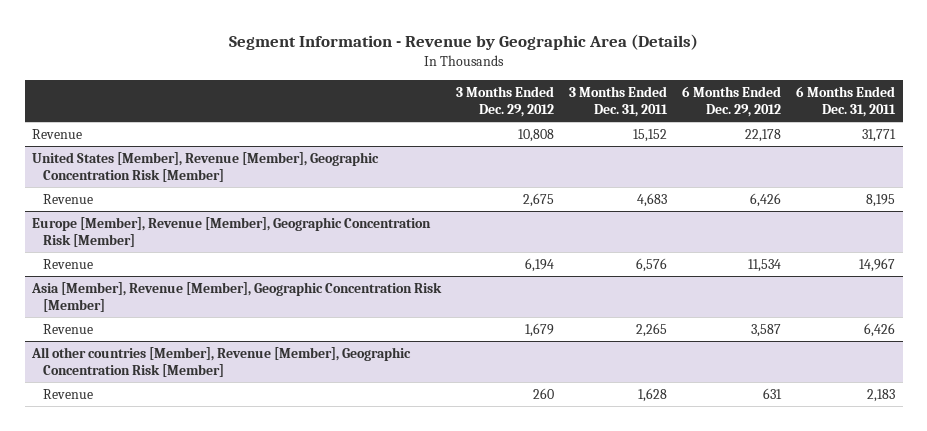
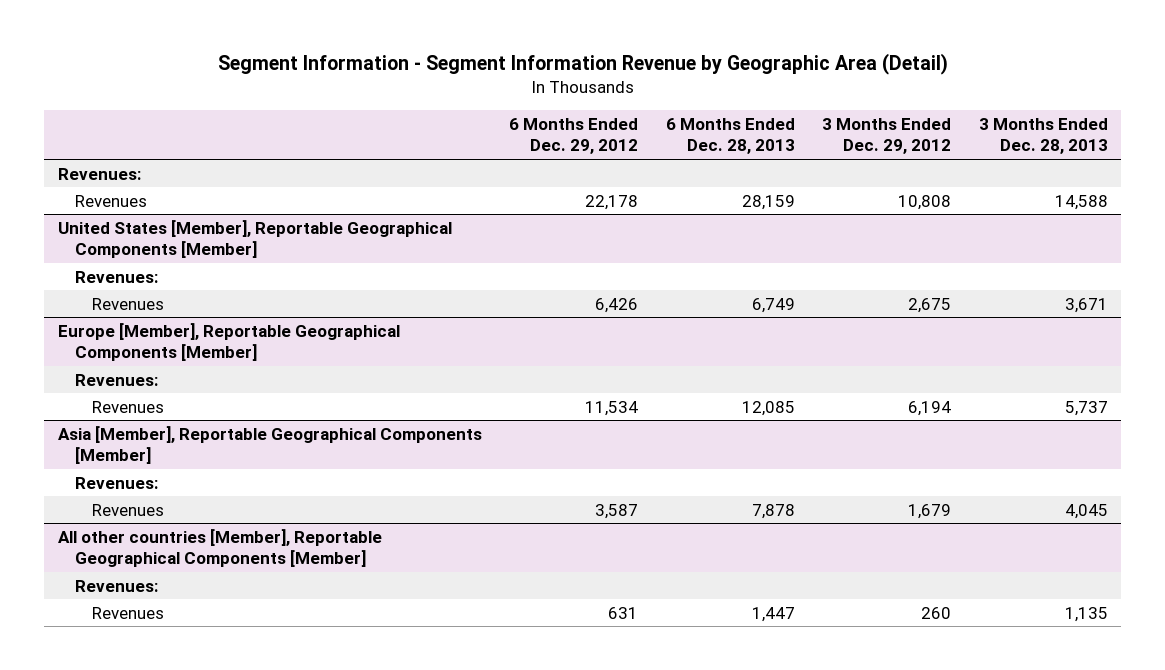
- Segment Information - Revenue by Geographic Area (Details)
+ Segment Information - Segment Information Revenue by Geographic Area (Detail)
- | 3 Months Ended Dec. 29, 2012 | 3 Months Ended Dec. 31, 2011 | 6 Months Ended Dec. 29, 2012 | 6 Months Ended Dec. 31, 2011
+ | 6 Months Ended Dec. 29, 2012 | 6 Months Ended Dec. 28, 2013 | 3 Months Ended Dec. 29, 2012 | 3 Months Ended Dec. 28, 2013
- Revenue | 10,808 | 15,152 | 22,178 | 31,771
- United States [Member], Revenue [Member], Geographic Concentration Risk [Member]
- Revenue | 2,675 | 4,683 | 6,426 | 8,195
- Europe [Member], Revenue [Member], Geographic Concentration Risk [Member]
- Revenue | 6,194 | 6,576 | 11,534 | 14,967
- Asia [Member], Revenue [Member], Geographic Concentration Risk [Member]
- Revenue | 1,679 | 2,265 | 3,587 | 6,426
- All other countries [Member], Revenue [Member], Geographic Concentration Risk [Member]
- Revenue | 260 | 1,628 | 631 | 2,183
+ Revenues:
+ Revenues | 22,178 | 28,159 | 10,808 | 14,588
+ United States [Member], Reportable Geographical Components [Member]
+ Revenues:
+ Revenues | 6,426 | 6,749 | 2,675 | 3,671
+ Europe [Member], Reportable Geographical Components [Member]
+ Revenues:
+ Revenues | 11,534 | 12,085 | 6,194 | 5,737
+ Asia [Member], Reportable Geographical Components [Member]
+ Revenues:
+ Revenues | 3,587 | 7,878 | 1,679 | 4,045
+ All other countries [Member], Reportable Geographical Components [Member]
+ Revenues:
+ Revenues | 631 | 1,447 | 260 | 1,135

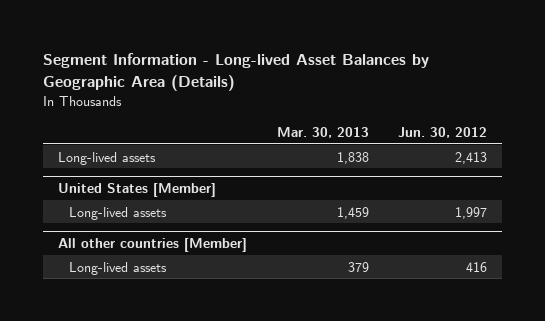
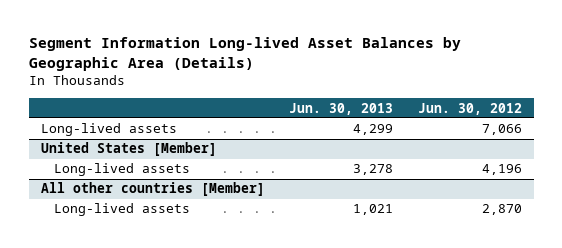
- Segment Information - Long-lived Asset Balances by Geographic Area (Details)
+ Segment Information Long-lived Asset Balances by Geographic Area (Details)
- | Mar. 30, 2013 | Jun. 30, 2012
+ | Jun. 30, 2013 | Jun. 30, 2012
- Long-lived assets | 1,838 | 2,413
+ Long-lived assets | 4,299 | 7,066
@ United States [Member]
- Long-lived assets | 1,459 | 1,997
+ Long-lived assets | 3,278 | 4,196
@ All other countries [Member]
- Long-lived assets | 379 | 416
+ Long-lived assets | 1,021 | 2,870

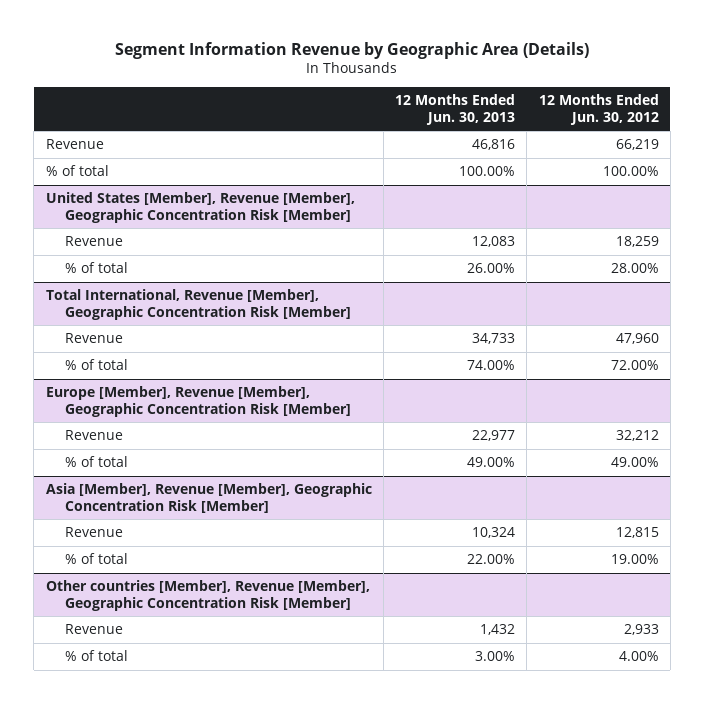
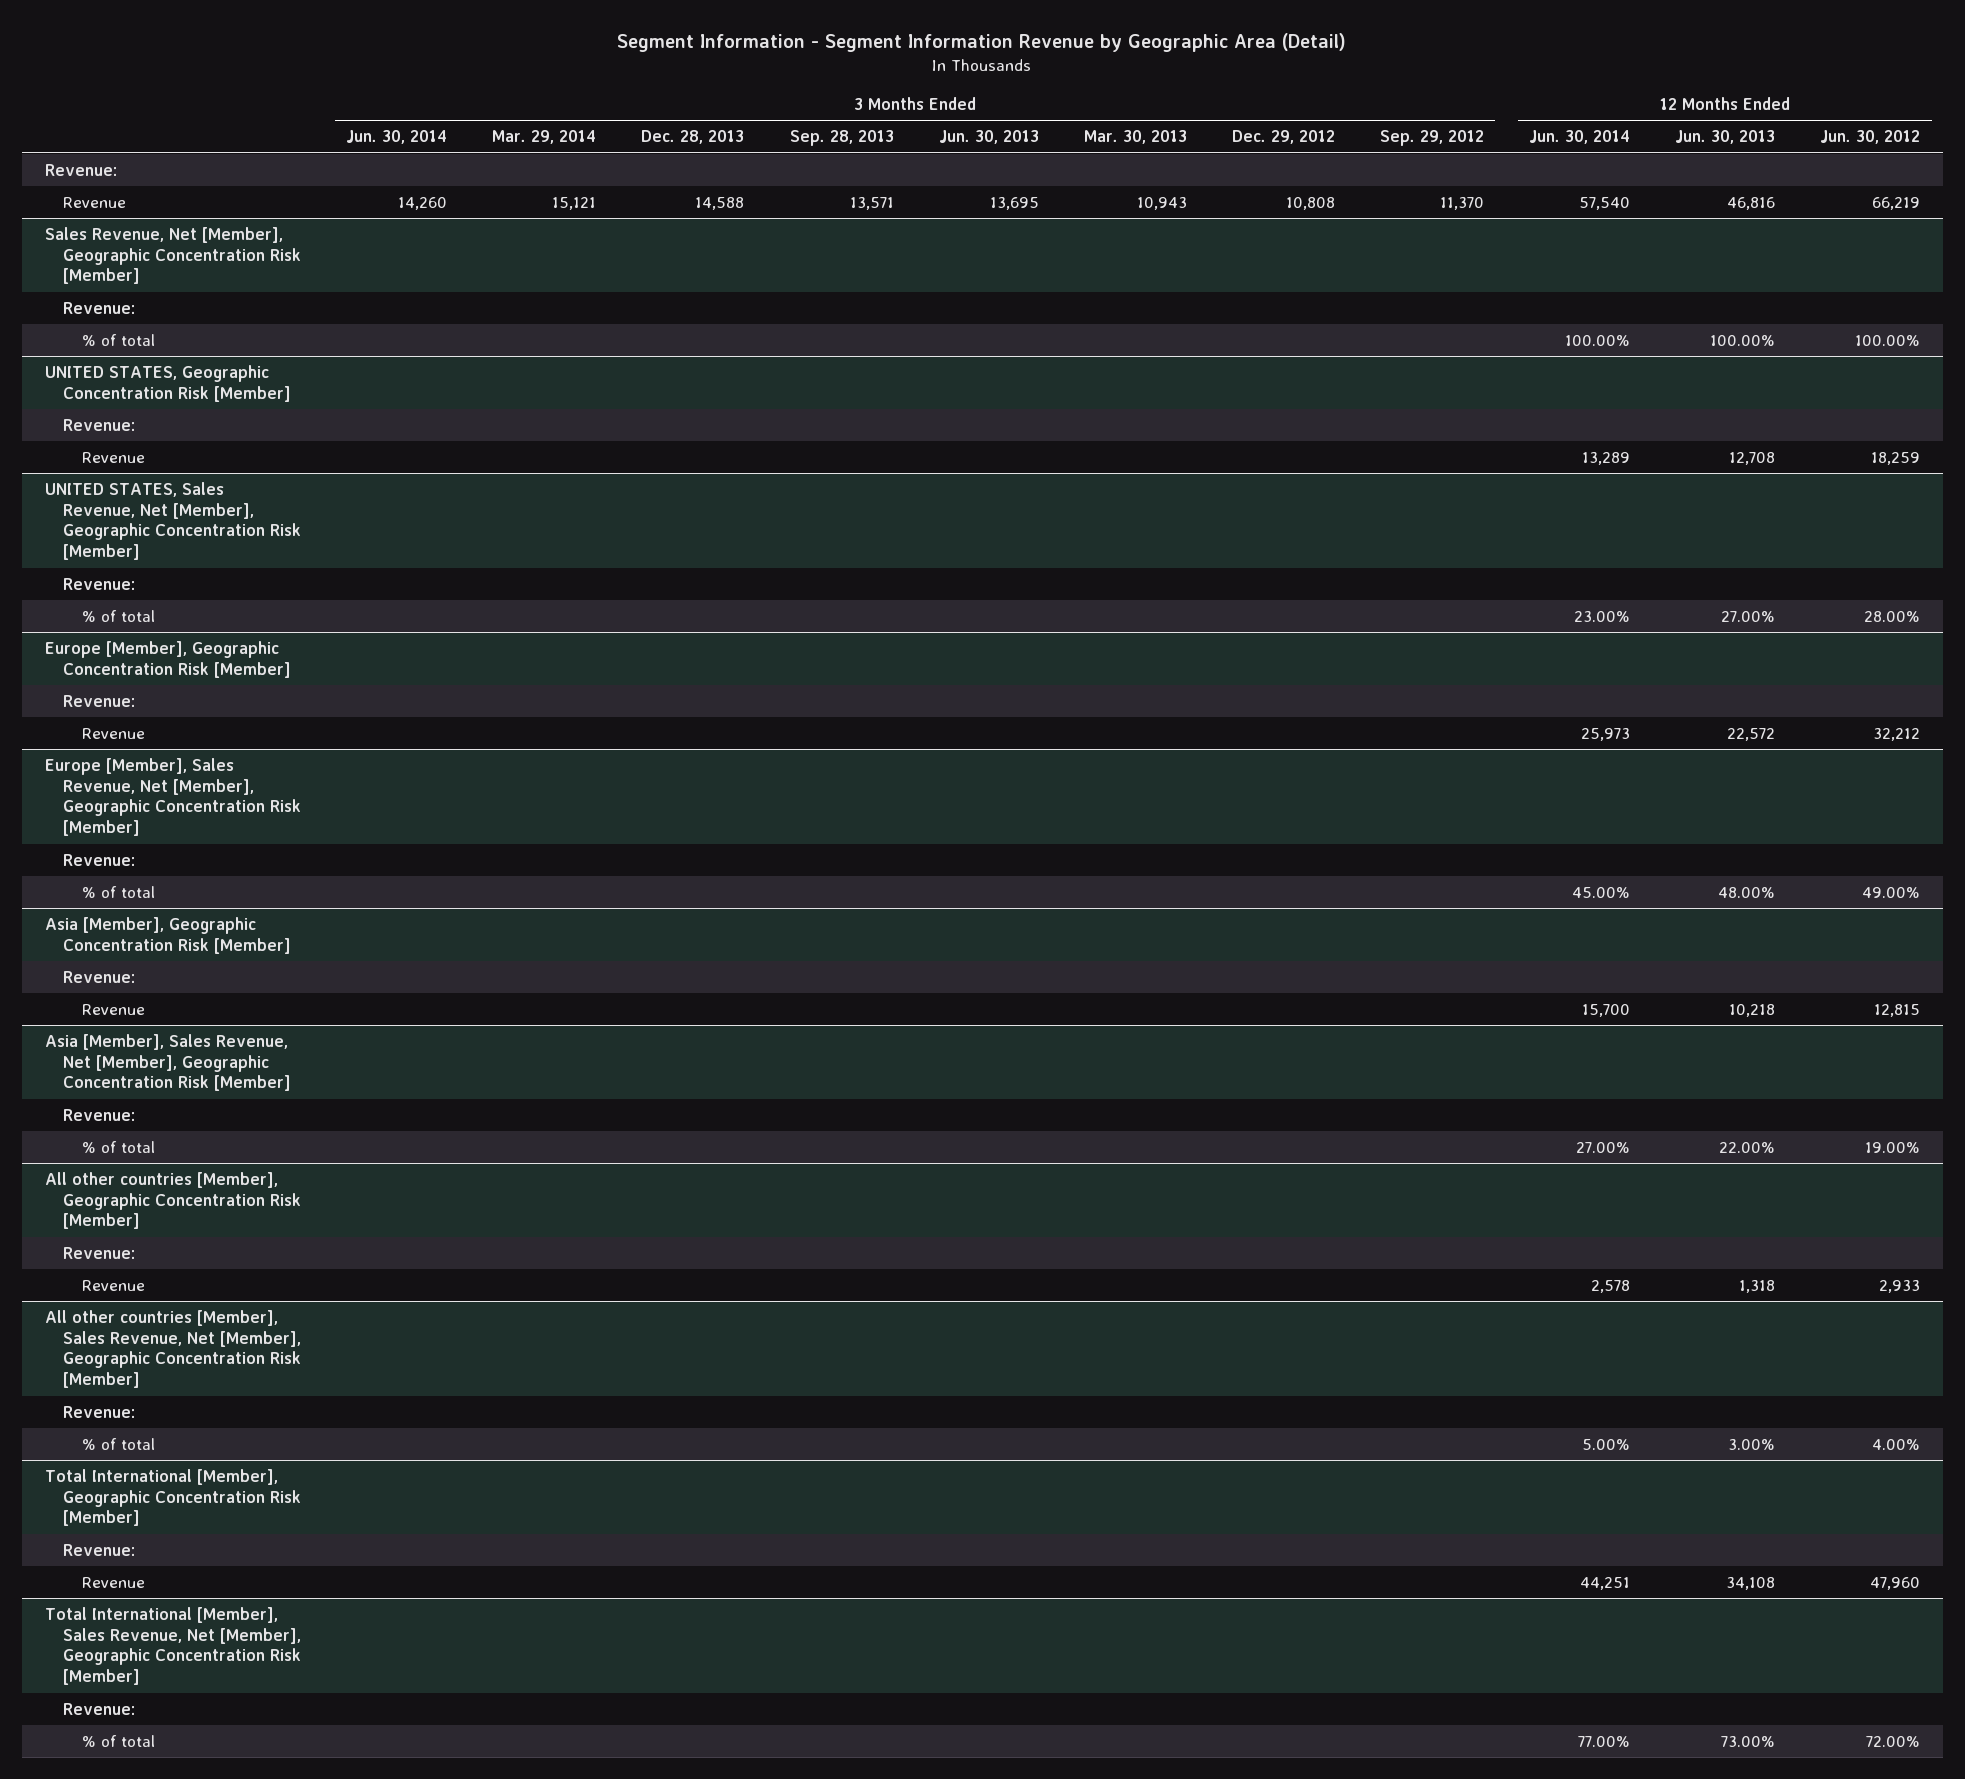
- Segment Information Revenue by Geographic Area (Details)
+ Segment Information - Segment Information Revenue by Geographic Area (Detail)
- | 12 Months Ended Jun. 30, 2013 | 12 Months Ended Jun. 30, 2012
+ | 3 Months Ended Jun. 30, 2014 | 3 Months Ended Mar. 29, 2014 | 3 Months Ended Dec. 28, 2013 | 3 Months Ended Sep. 28, 2013 | 3 Months Ended Jun. 30, 2013 | 3 Months Ended Mar. 30, 2013 | 3 Months Ended Dec. 29, 2012 | 3 Months Ended Sep. 29, 2012 | 12 Months Ended Jun. 30, 2014 | 12 Months Ended Jun. 30, 2013 | 12 Months Ended Jun. 30, 2012
+ Revenue:
+ Sales Revenue, Net [Member], Geographic Concentration Risk [Member]
+ Revenue:
- United States [Member], Revenue [Member], Geographic Concentration Risk [Member]
- Revenue | 12,083 | 18,259
- % of total | 26.00% | 28.00%
- Total International, Revenue [Member], Geographic Concentration Risk [Member]
- Revenue | 34,733 | 47,960
- % of total | 74.00% | 72.00%
- Europe [Member], Revenue [Member], Geographic Concentration Risk [Member]
- Revenue | 22,977 | 32,212
- % of total | 49.00% | 49.00%
- Asia [Member], Revenue [Member], Geographic Concentration Risk [Member]
- Revenue | 10,324 | 12,815
+ UNITED STATES, Geographic Concentration Risk [Member]
+ Revenue:
+ Revenue | | | | | | | | | 13,289 | 12,708 | 18,259
+ UNITED STATES, Sales Revenue, Net [Member], Geographic Concentration Risk [Member]
+ Revenue:
+ % of total | | | | | | | | | 23.00% | 27.00% | 28.00%
+ Europe [Member], Geographic Concentration Risk [Member]
+ Revenue:
+ Revenue | | | | | | | | | 25,973 | 22,572 | 32,212
+ Europe [Member], Sales Revenue, Net [Member], Geographic Concentration Risk [Member]
+ Revenue:
+ % of total | | | | | | | | | 45.00% | 48.00% | 49.00%
+ Asia [Member], Geographic Concentration Risk [Member]
+ Revenue:
+ Revenue | | | | | | | | | 15,700 | 10,218 | 12,815
+ Asia [Member], Sales Revenue, Net [Member], Geographic Concentration Risk [Member]
+ Revenue:
- Other countries [Member], Revenue [Member], Geographic Concentration Risk [Member]
- Revenue | 1,432 | 2,933
+ All other countries [Member], Geographic Concentration Risk [Member]
+ Revenue:
+ Revenue | | | | | | | | | 2,578 | 1,318 | 2,933
+ All other countries [Member], Sales Revenue, Net [Member], Geographic Concentration Risk [Member]
+ Revenue:
+ Total International [Member], Geographic Concentration Risk [Member]
+ Revenue:
+ Revenue | | | | | | | | | 44,251 | 34,108 | 47,960
+ Total International [Member], Sales Revenue, Net [Member], Geographic Concentration Risk [Member]
+ Revenue:
+ % of total | | | | | | | | | 77.00% | 73.00% | 72.00%

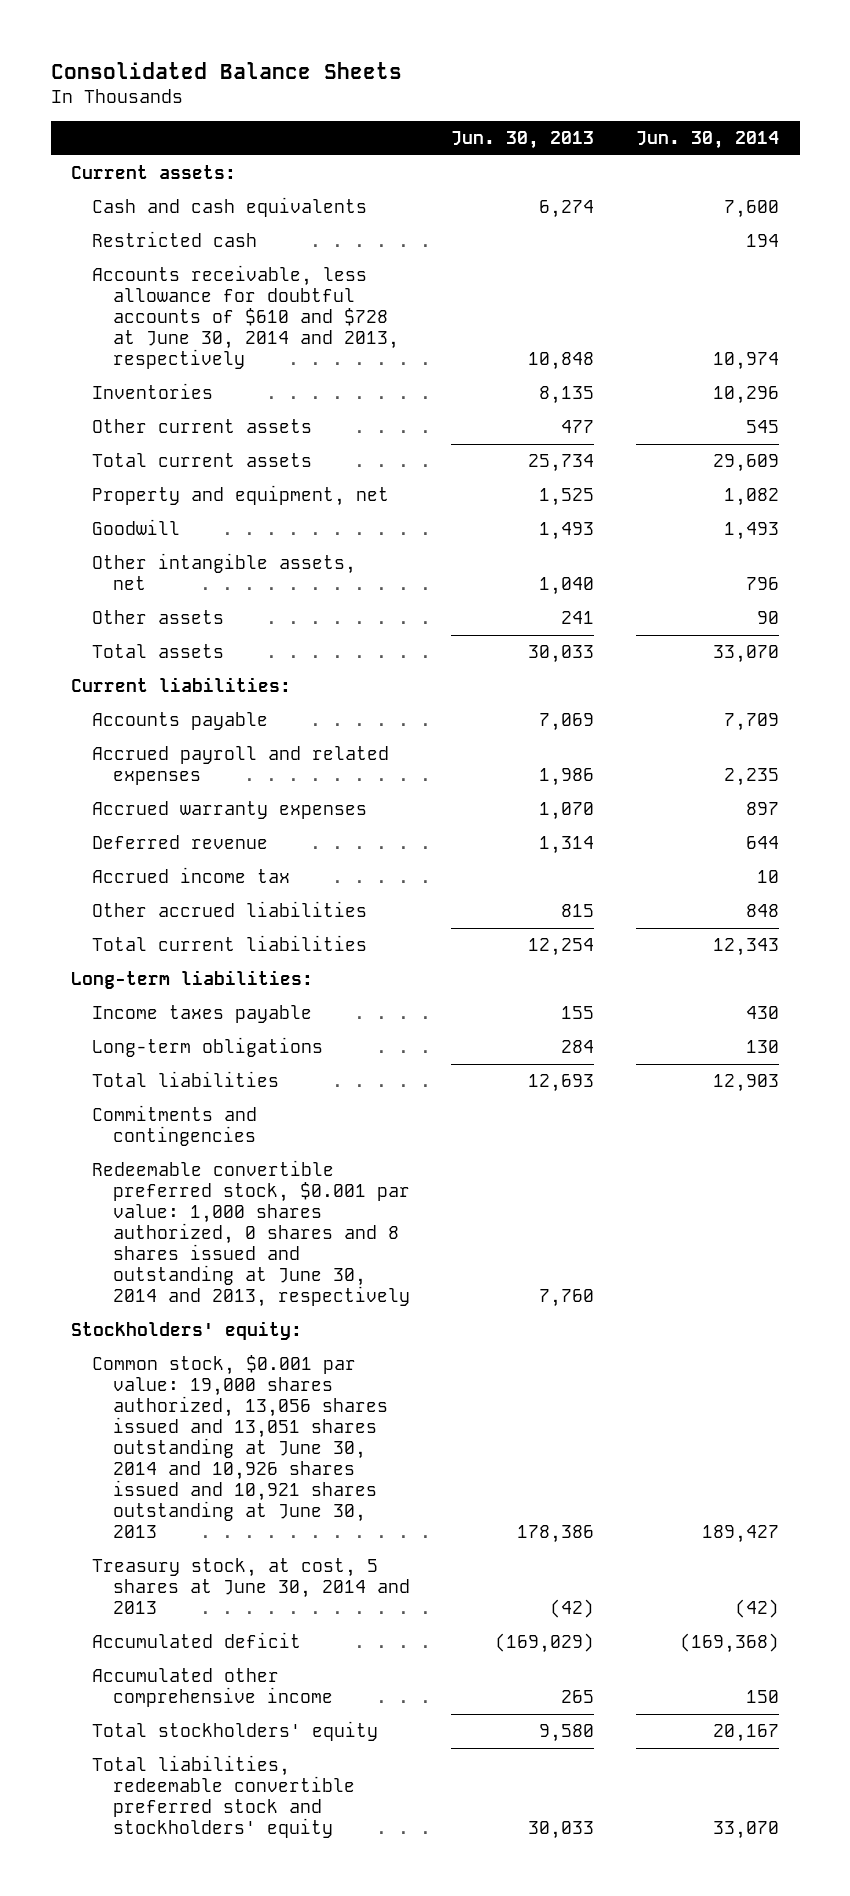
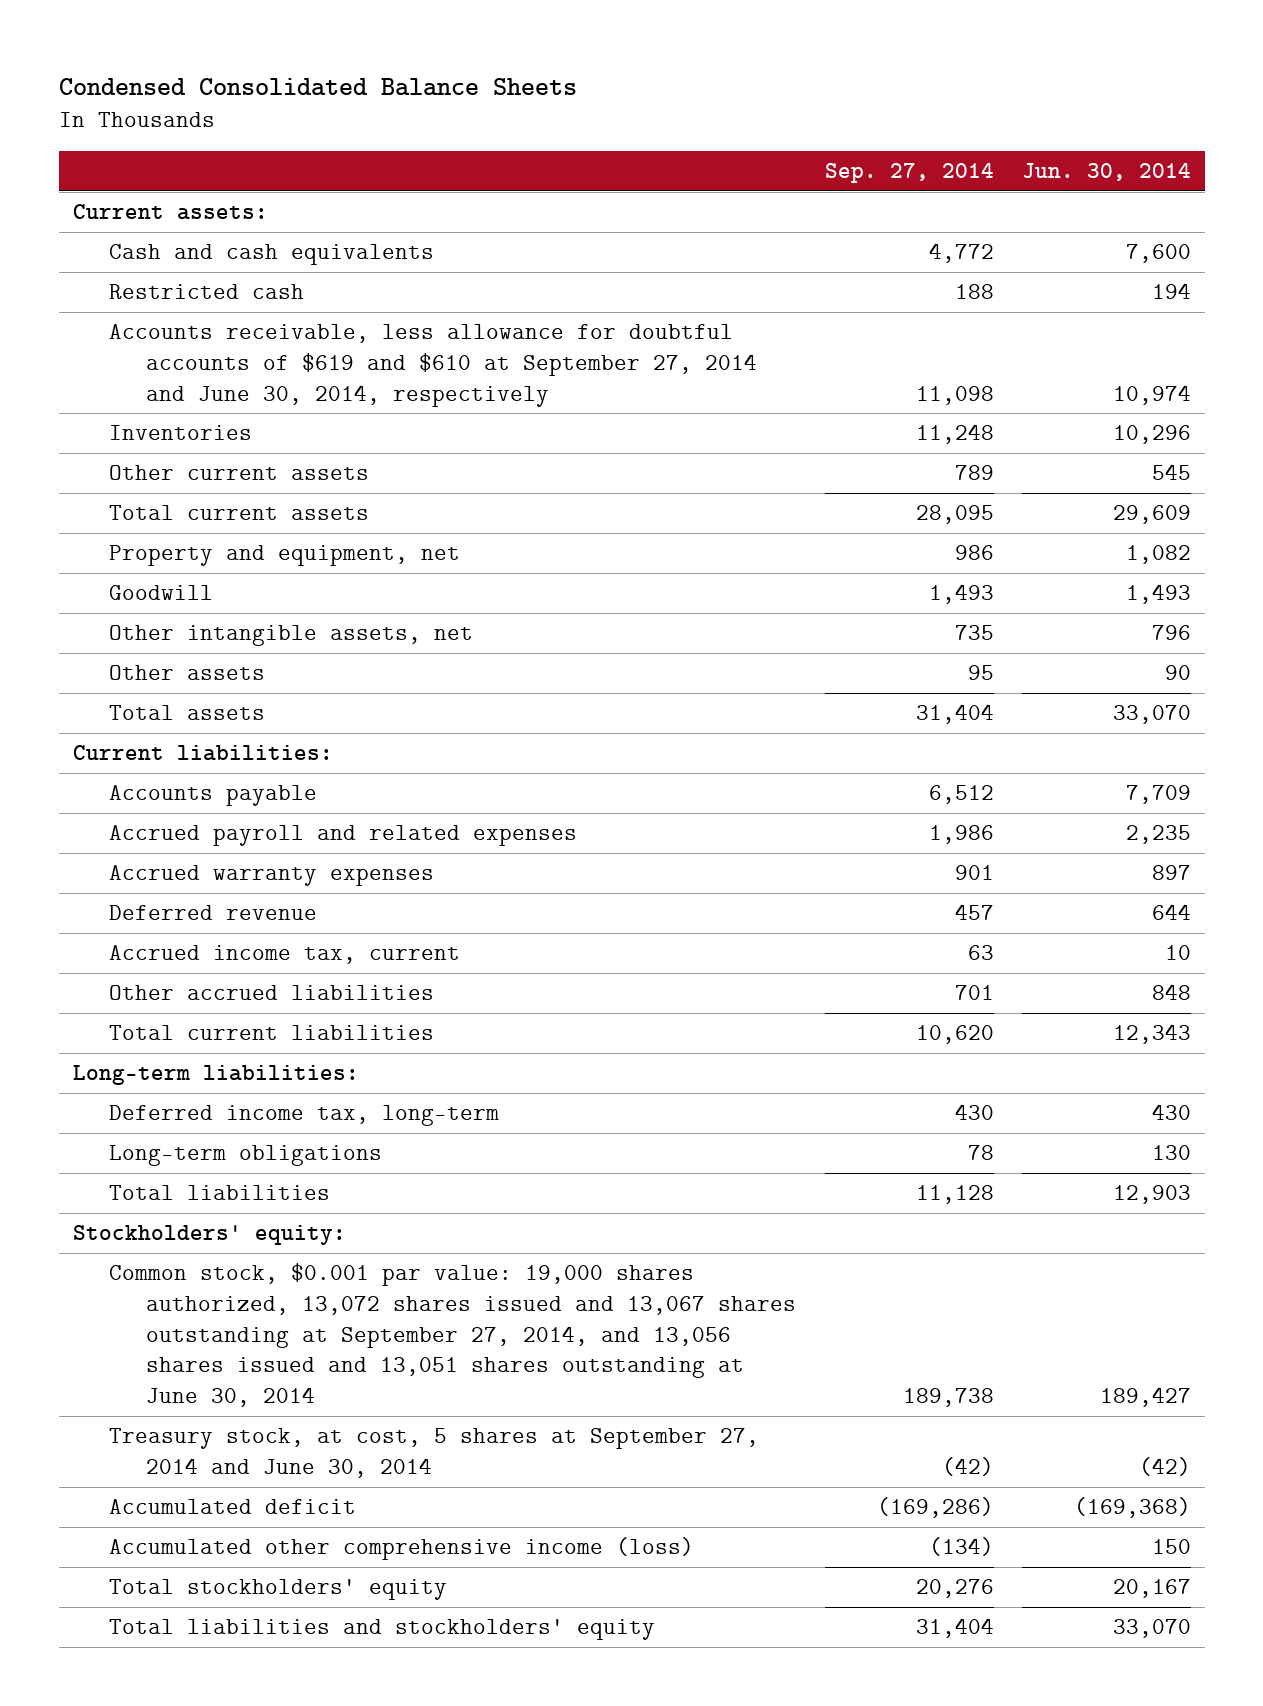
- Consolidated Balance Sheets
+ Condensed Consolidated Balance Sheets
- | Jun. 30, 2013 | Jun. 30, 2014
+ | Sep. 27, 2014 | Jun. 30, 2014
- Accounts receivable, less allowance for doubtful accounts of $610 and $728 at June 30, 2014 and 2013, respectively | 10,848 | 10,974
+ Accounts receivable, less allowance for doubtful accounts of $619 and $610 at September 27, 2014 and June 30, 2014, respectively | 11,098 | 10,974
- Accrued income tax | | 10
+ Accrued income tax, current | 63 | 10
- Income taxes payable | 155 | 430
+ Deferred income tax, long-term | 430 | 430
- Commitments and contingencies
- Redeemable convertible preferred stock, $0.001 par value: 1,000 shares authorized, 0 shares and 8 shares issued and outstanding at June 30, 2014 and 2013, respectively | 7,760 |
- Common stock, $0.001 par value: 19,000 shares authorized, 13,056 shares issued and 13,051 shares outstanding at June 30, 2014 and 10,926 shares issued and 10,921 shares outstanding at June 30, 2013 | 178,386 | 189,427
- Treasury stock, at cost, 5 shares at June 30, 2014 and 2013 | (42) | (42)
+ Common stock, $0.001 par value: 19,000 shares authorized, 13,072 shares issued and 13,067 shares outstanding at September 27, 2014, and 13,056 shares issued and 13,051 shares outstanding at June 30, 2014 | 189,738 | 189,427
+ Treasury stock, at cost, 5 shares at September 27, 2014 and June 30, 2014 | (42) | (42)
- Accumulated other comprehensive income | 265 | 150
+ Accumulated other comprehensive income (loss) | (134) | 150
- Total liabilities, redeemable convertible preferred stock and stockholders' equity | 30,033 | 33,070
+ Total liabilities and stockholders' equity | 31,404 | 33,070

